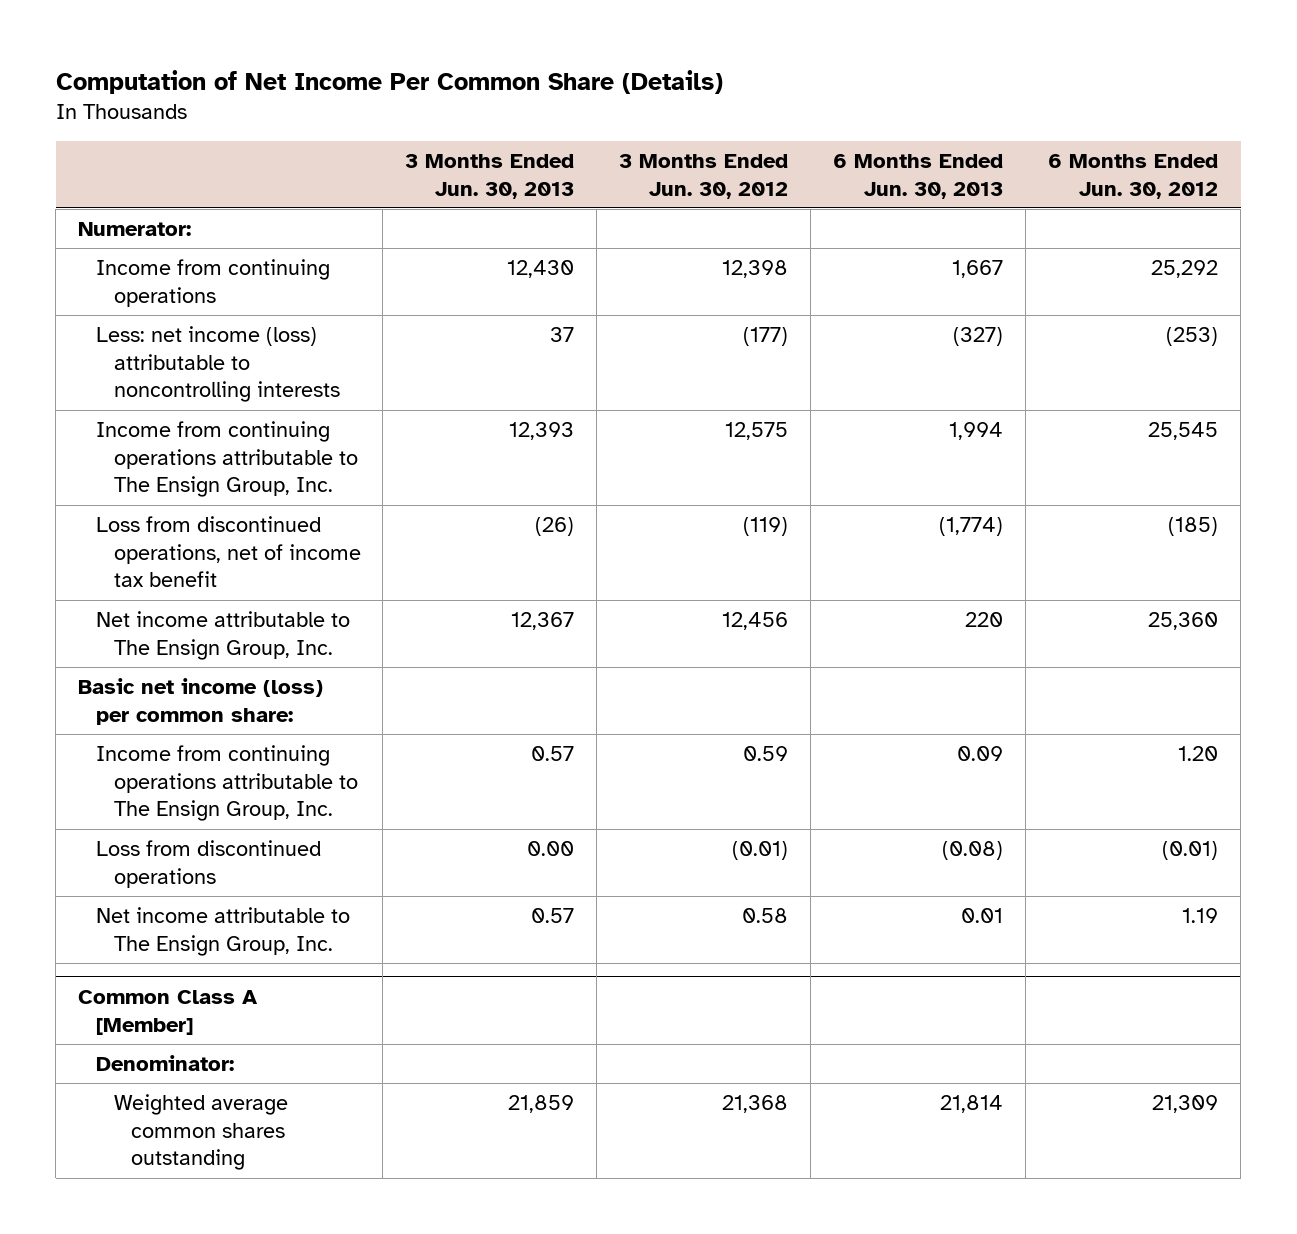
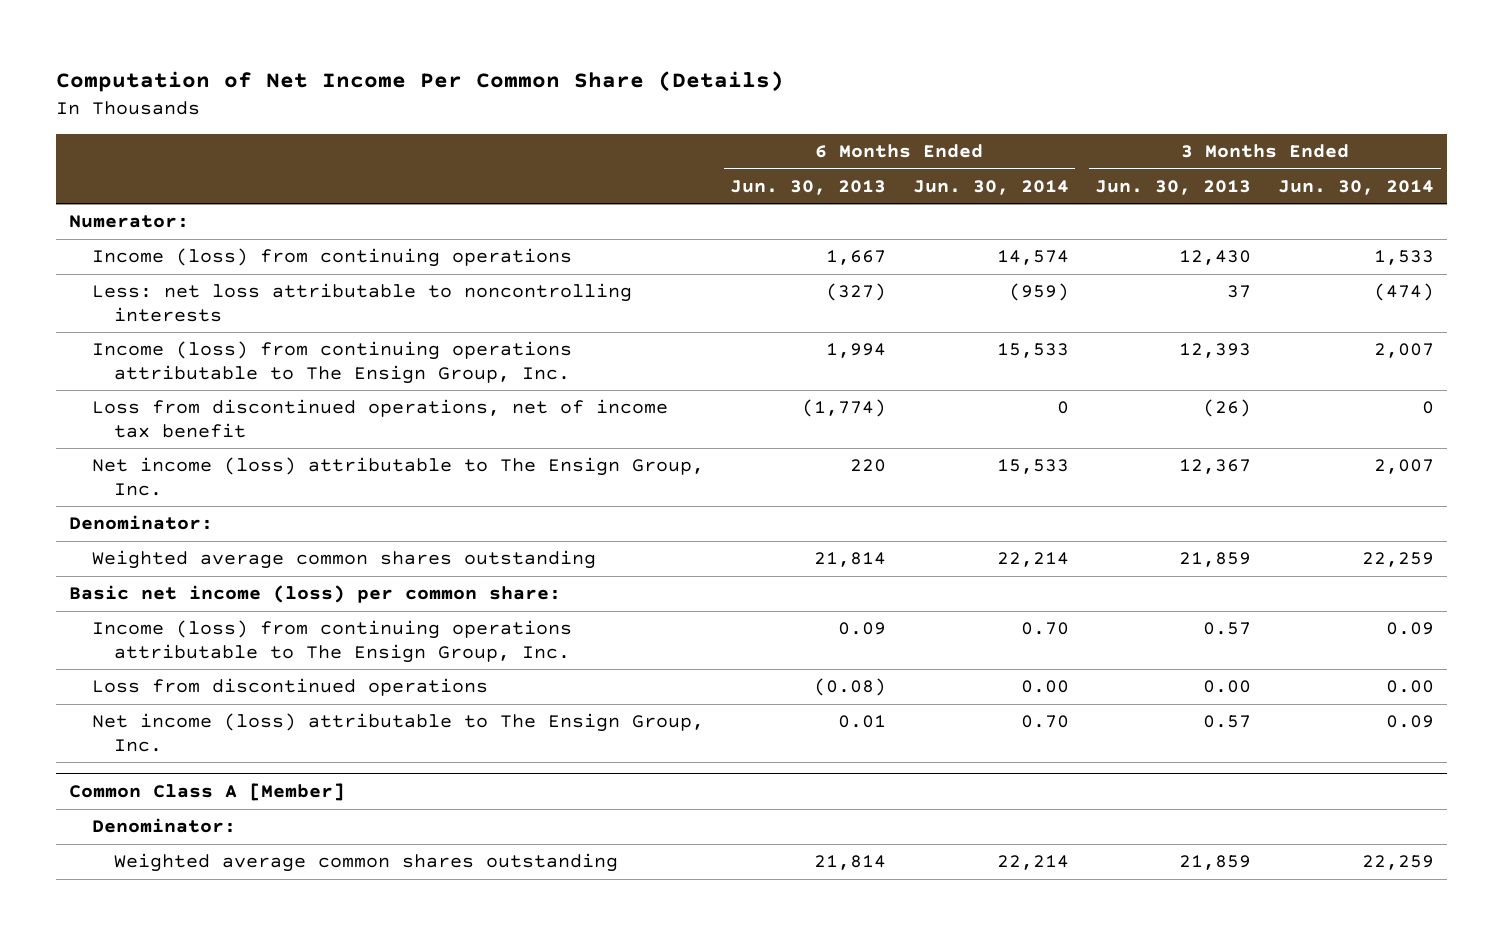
- | 3 Months Ended Jun. 30, 2013 | 3 Months Ended Jun. 30, 2012 | 6 Months Ended Jun. 30, 2013 | 6 Months Ended Jun. 30, 2012
+ | 6 Months Ended Jun. 30, 2013 | 6 Months Ended Jun. 30, 2014 | 3 Months Ended Jun. 30, 2013 | 3 Months Ended Jun. 30, 2014
- Income from continuing operations | 12,430 | 12,398 | 1,667 | 25,292
- Less: net income (loss) attributable to noncontrolling interests | 37 | (177) | (327) | (253)
- Income from continuing operations attributable to The Ensign Group, Inc. | 12,393 | 12,575 | 1,994 | 25,545
+ Income (loss) from continuing operations | 1,667 | 14,574 | 12,430 | 1,533
+ Less: net loss attributable to noncontrolling interests | (327) | (959) | 37 | (474)
+ Income (loss) from continuing operations attributable to The Ensign Group, Inc. | 1,994 | 15,533 | 12,393 | 2,007
- Net income attributable to The Ensign Group, Inc. | 12,367 | 12,456 | 220 | 25,360
+ Net income (loss) attributable to The Ensign Group, Inc. | 220 | 15,533 | 12,367 | 2,007
+ Denominator:
+ Weighted average common shares outstanding | 21,814 | 22,214 | 21,859 | 22,259
- Income from continuing operations attributable to The Ensign Group, Inc. | 0.57 | 0.59 | 0.09 | 1.20
+ Income (loss) from continuing operations attributable to The Ensign Group, Inc. | 0.09 | 0.70 | 0.57 | 0.09
- Net income attributable to The Ensign Group, Inc. | 0.57 | 0.58 | 0.01 | 1.19
+ Net income (loss) attributable to The Ensign Group, Inc. | 0.01 | 0.70 | 0.57 | 0.09

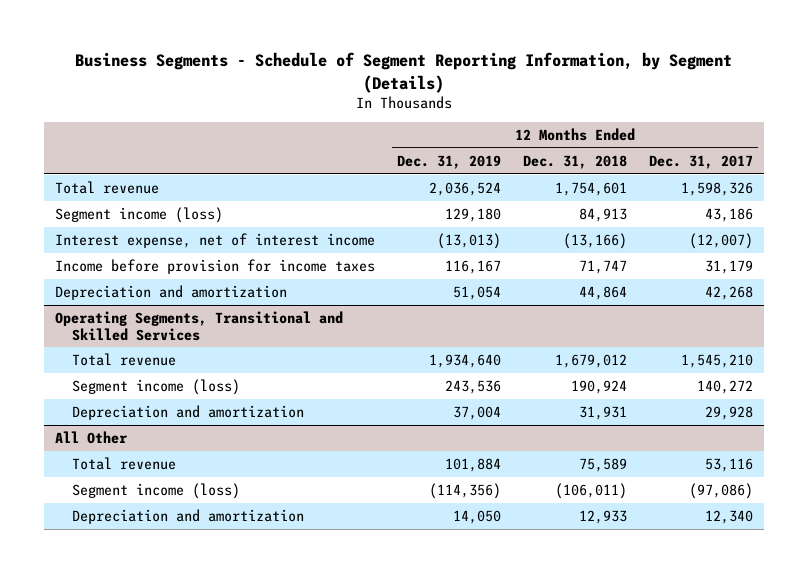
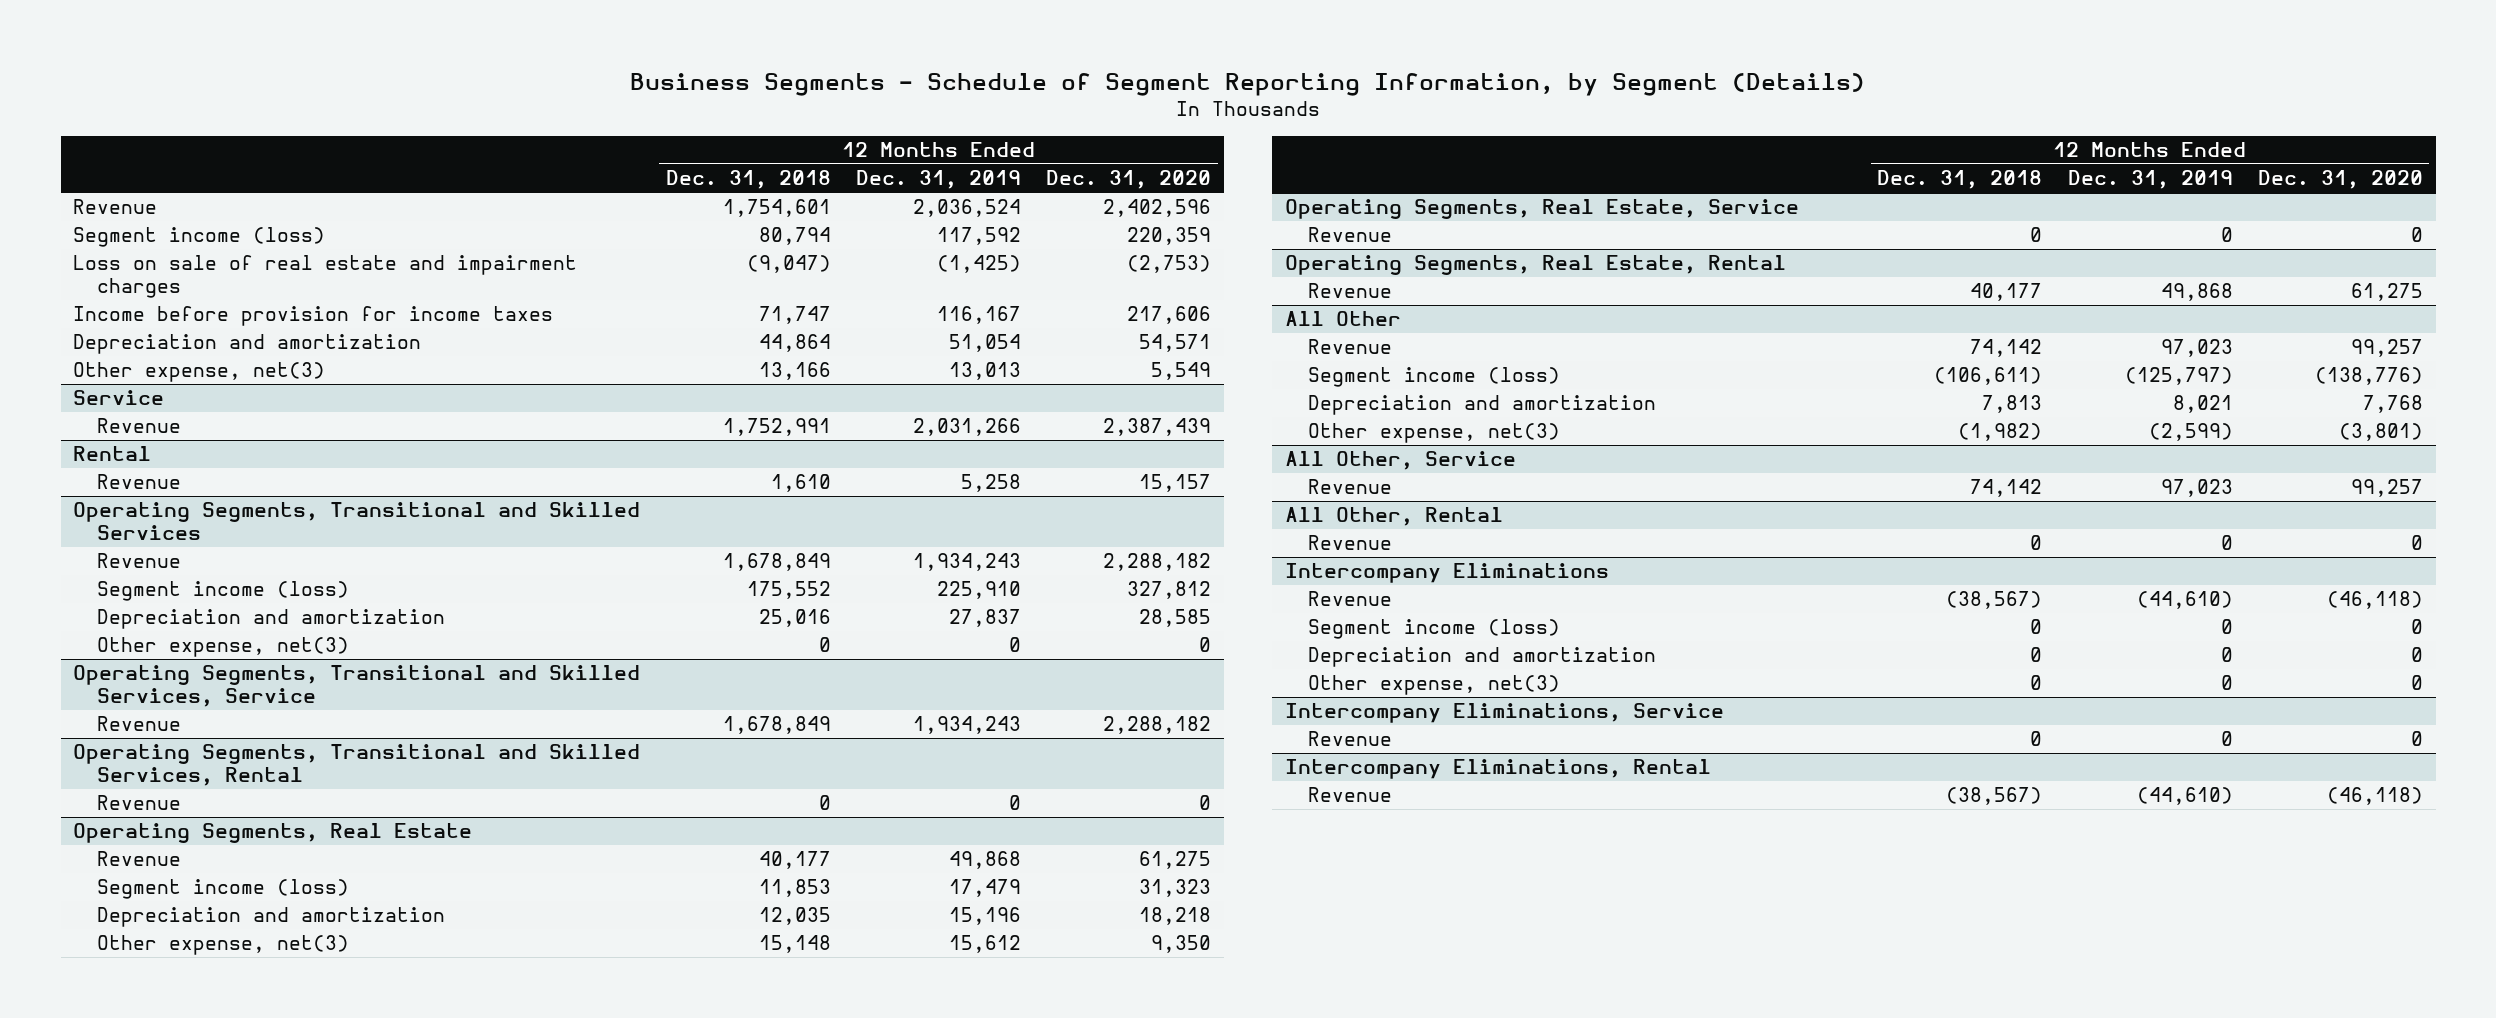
- | 12 Months Ended Dec. 31, 2019 | 12 Months Ended Dec. 31, 2018 | 12 Months Ended Dec. 31, 2017
+ | 12 Months Ended Dec. 31, 2018 | 12 Months Ended Dec. 31, 2019 | 12 Months Ended Dec. 31, 2020
- Total revenue | 2,036,524 | 1,754,601 | 1,598,326
- Segment income (loss) | 129,180 | 84,913 | 43,186
- Interest expense, net of interest income | (13,013) | (13,166) | (12,007)
+ Revenue | 1,754,601 | 2,036,524 | 2,402,596
+ Segment income (loss) | 80,794 | 117,592 | 220,359
+ Loss on sale of real estate and impairment charges | (9,047) | (1,425) | (2,753)
+ Other expense, net(3) | 13,166 | 13,013 | 5,549
+ Service
+ Revenue | 1,752,991 | 2,031,266 | 2,387,439
+ Rental
+ Revenue | 1,610 | 5,258 | 15,157
@ Operating Segments, Transitional and Skilled Services
- Total revenue | 1,934,640 | 1,679,012 | 1,545,210
- Segment income (loss) | 243,536 | 190,924 | 140,272
- Depreciation and amortization | 37,004 | 31,931 | 29,928
+ Revenue | 1,678,849 | 1,934,243 | 2,288,182
+ Segment income (loss) | 175,552 | 225,910 | 327,812
+ Depreciation and amortization | 25,016 | 27,837 | 28,585
+ Other expense, net(3) | 0 | 0 | 0
+ Operating Segments, Transitional and Skilled Services, Service
+ Revenue | 1,678,849 | 1,934,243 | 2,288,182
+ Operating Segments, Transitional and Skilled Services, Rental
+ Revenue | 0 | 0 | 0
+ Operating Segments, Real Estate
+ Revenue | 40,177 | 49,868 | 61,275
+ Segment income (loss) | 11,853 | 17,479 | 31,323
+ Depreciation and amortization | 12,035 | 15,196 | 18,218
+ Other expense, net(3) | 15,148 | 15,612 | 9,350
+ Operating Segments, Real Estate, Service
+ Revenue | 0 | 0 | 0
+ Operating Segments, Real Estate, Rental
+ Revenue | 40,177 | 49,868 | 61,275
@ All Other
- Total revenue | 101,884 | 75,589 | 53,116
- Segment income (loss) | (114,356) | (106,011) | (97,086)
- Depreciation and amortization | 14,050 | 12,933 | 12,340
+ Revenue | 74,142 | 97,023 | 99,257
+ Segment income (loss) | (106,611) | (125,797) | (138,776)
+ Depreciation and amortization | 7,813 | 8,021 | 7,768
+ Other expense, net(3) | (1,982) | (2,599) | (3,801)
+ All Other, Service
+ Revenue | 74,142 | 97,023 | 99,257
+ All Other, Rental
+ Revenue | 0 | 0 | 0
+ Intercompany Eliminations
+ Revenue | (38,567) | (44,610) | (46,118)
+ Segment income (loss) | 0 | 0 | 0
+ Depreciation and amortization | 0 | 0 | 0
+ Other expense, net(3) | 0 | 0 | 0
+ Intercompany Eliminations, Service
+ Revenue | 0 | 0 | 0
+ Intercompany Eliminations, Rental
+ Revenue | (38,567) | (44,610) | (46,118)

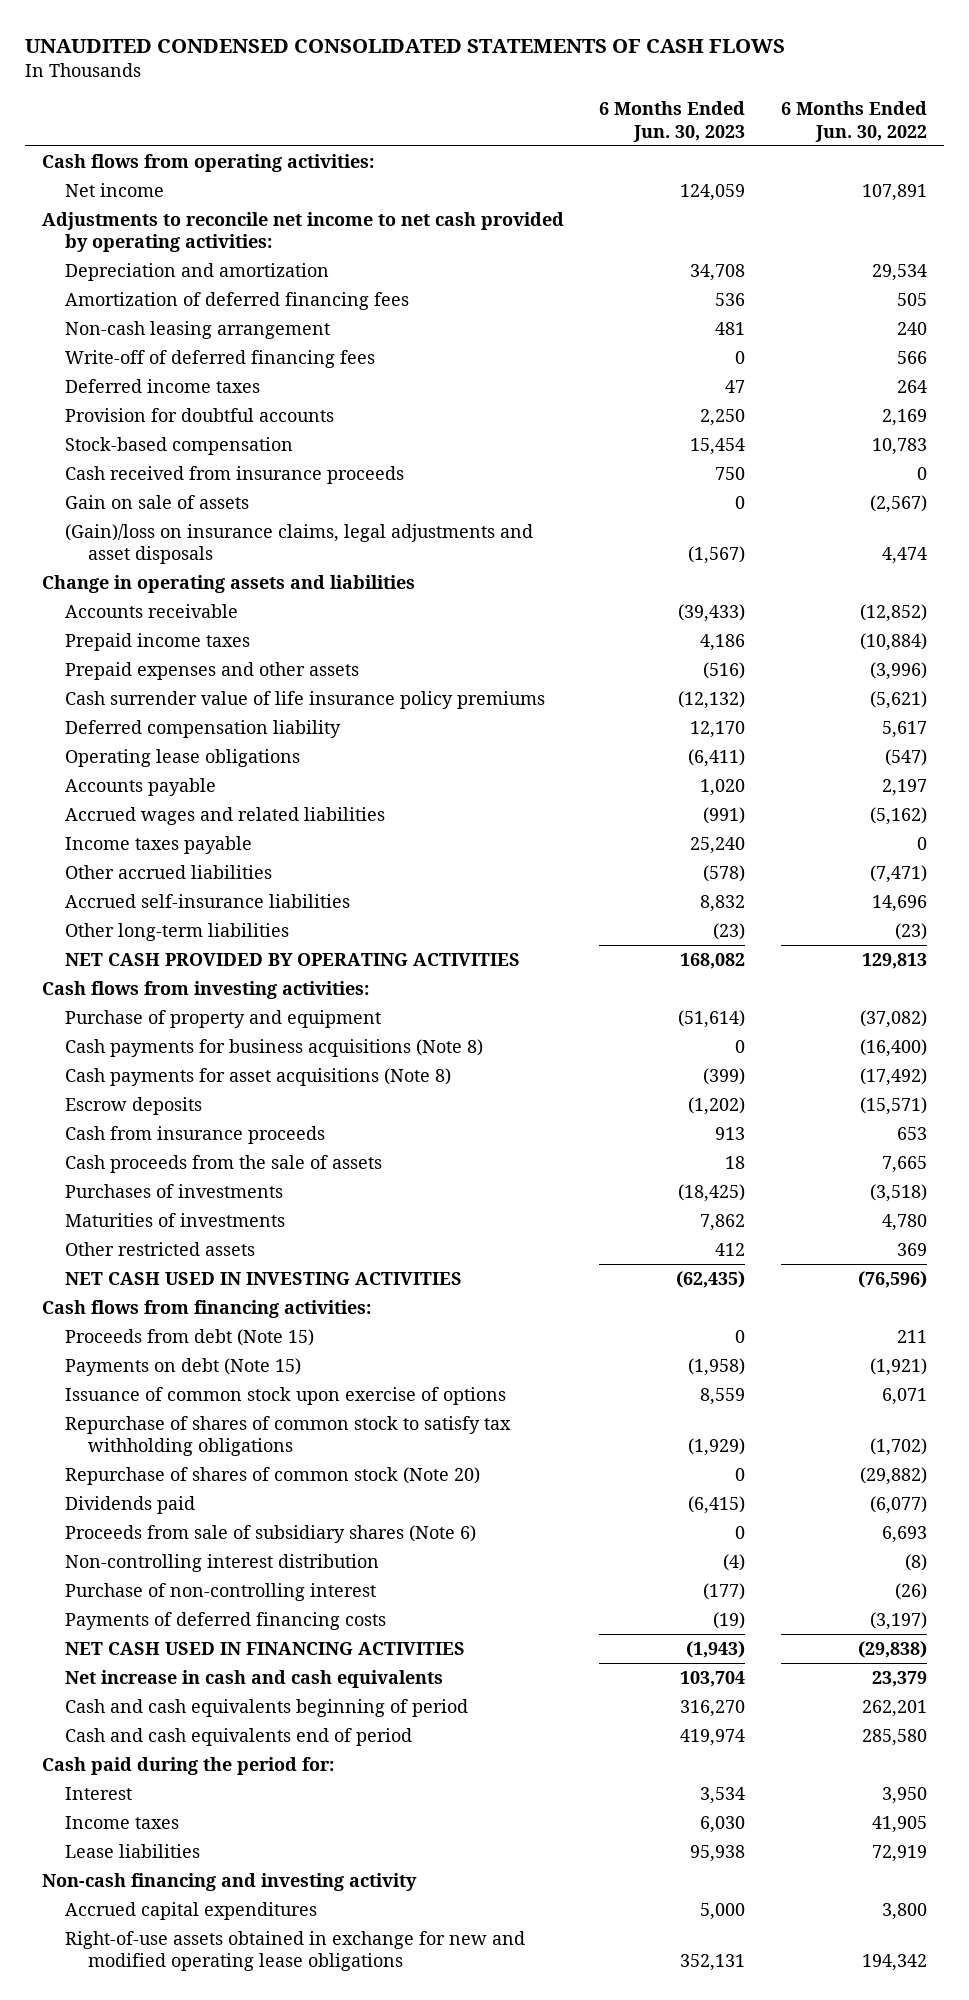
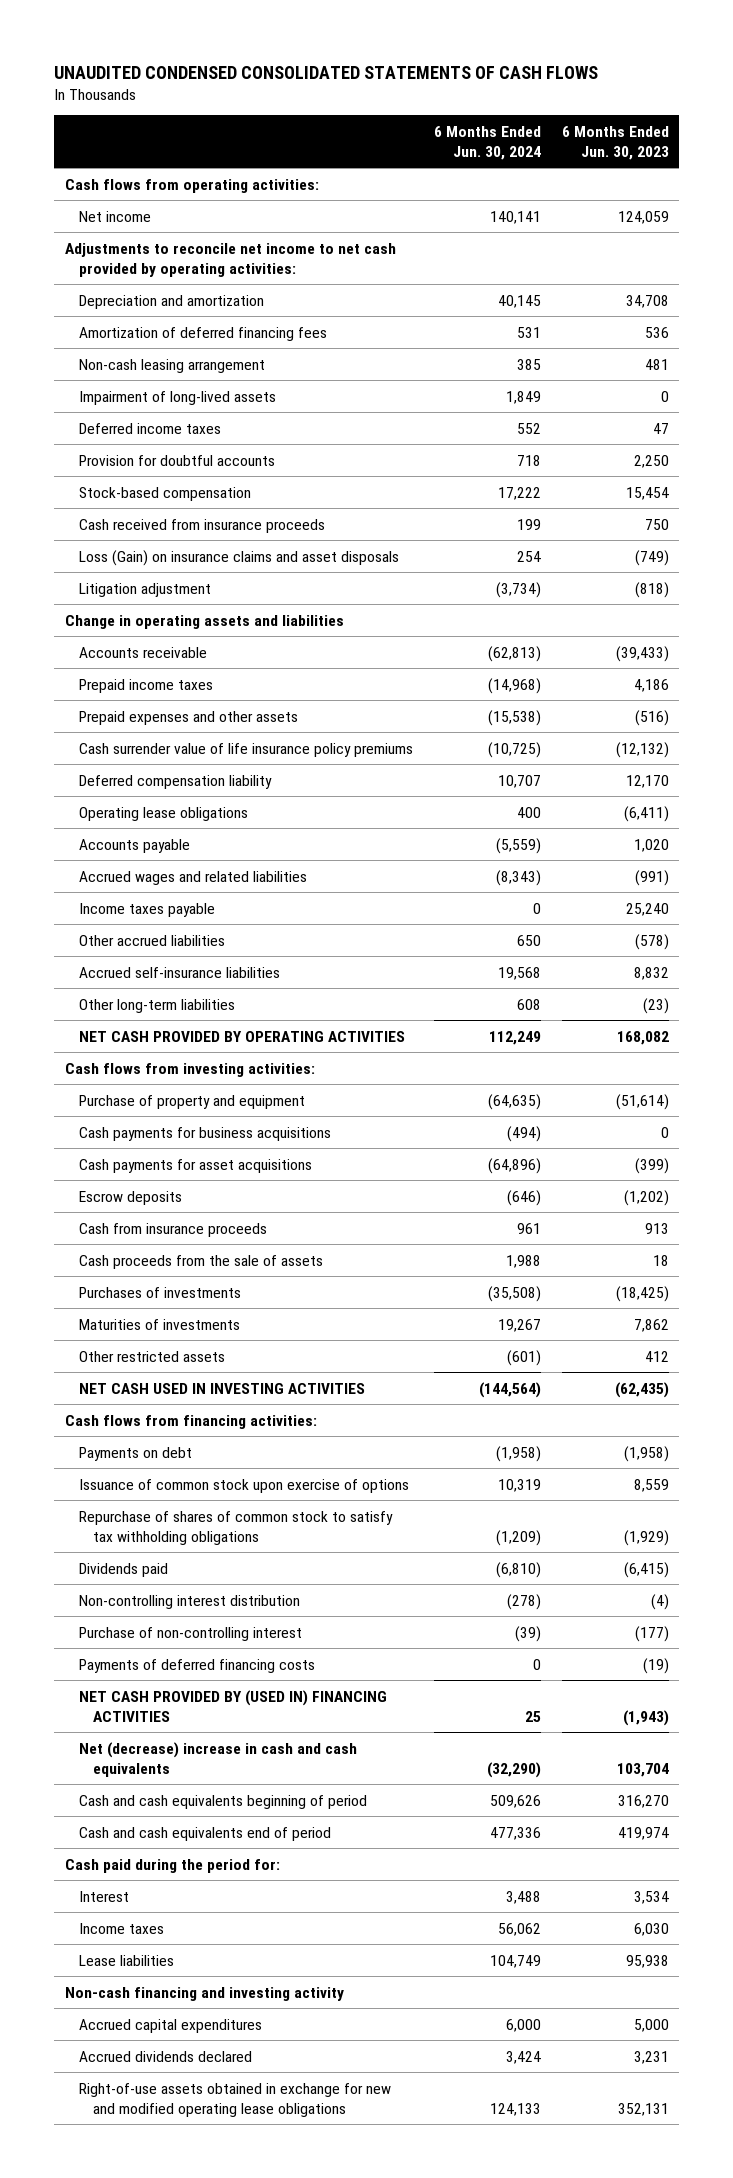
- | 6 Months Ended Jun. 30, 2023 | 6 Months Ended Jun. 30, 2022
+ | 6 Months Ended Jun. 30, 2024 | 6 Months Ended Jun. 30, 2023
- Write-off of deferred financing fees | 0 | 566
+ Impairment of long-lived assets | 1,849 | 0
- Gain on sale of assets | 0 | (2,567)
- (Gain)/loss on insurance claims, legal adjustments and asset disposals | (1,567) | 4,474
+ Loss (Gain) on insurance claims and asset disposals | 254 | (749)
+ Litigation adjustment | (3,734) | (818)
- Cash payments for business acquisitions (Note 8) | 0 | (16,400)
- Cash payments for asset acquisitions (Note 8) | (399) | (17,492)
+ Cash payments for business acquisitions | (494) | 0
+ Cash payments for asset acquisitions | (64,896) | (399)
- Proceeds from debt (Note 15) | 0 | 211
- Payments on debt (Note 15) | (1,958) | (1,921)
+ Payments on debt | (1,958) | (1,958)
- Repurchase of shares of common stock (Note 20) | 0 | (29,882)
- Proceeds from sale of subsidiary shares (Note 6) | 0 | 6,693
- NET CASH USED IN FINANCING ACTIVITIES | (1,943) | (29,838)
- Net increase in cash and cash equivalents | 103,704 | 23,379
+ NET CASH PROVIDED BY (USED IN) FINANCING ACTIVITIES | 25 | (1,943)
+ Net (decrease) increase in cash and cash equivalents | (32,290) | 103,704
+ Accrued dividends declared | 3,424 | 3,231

